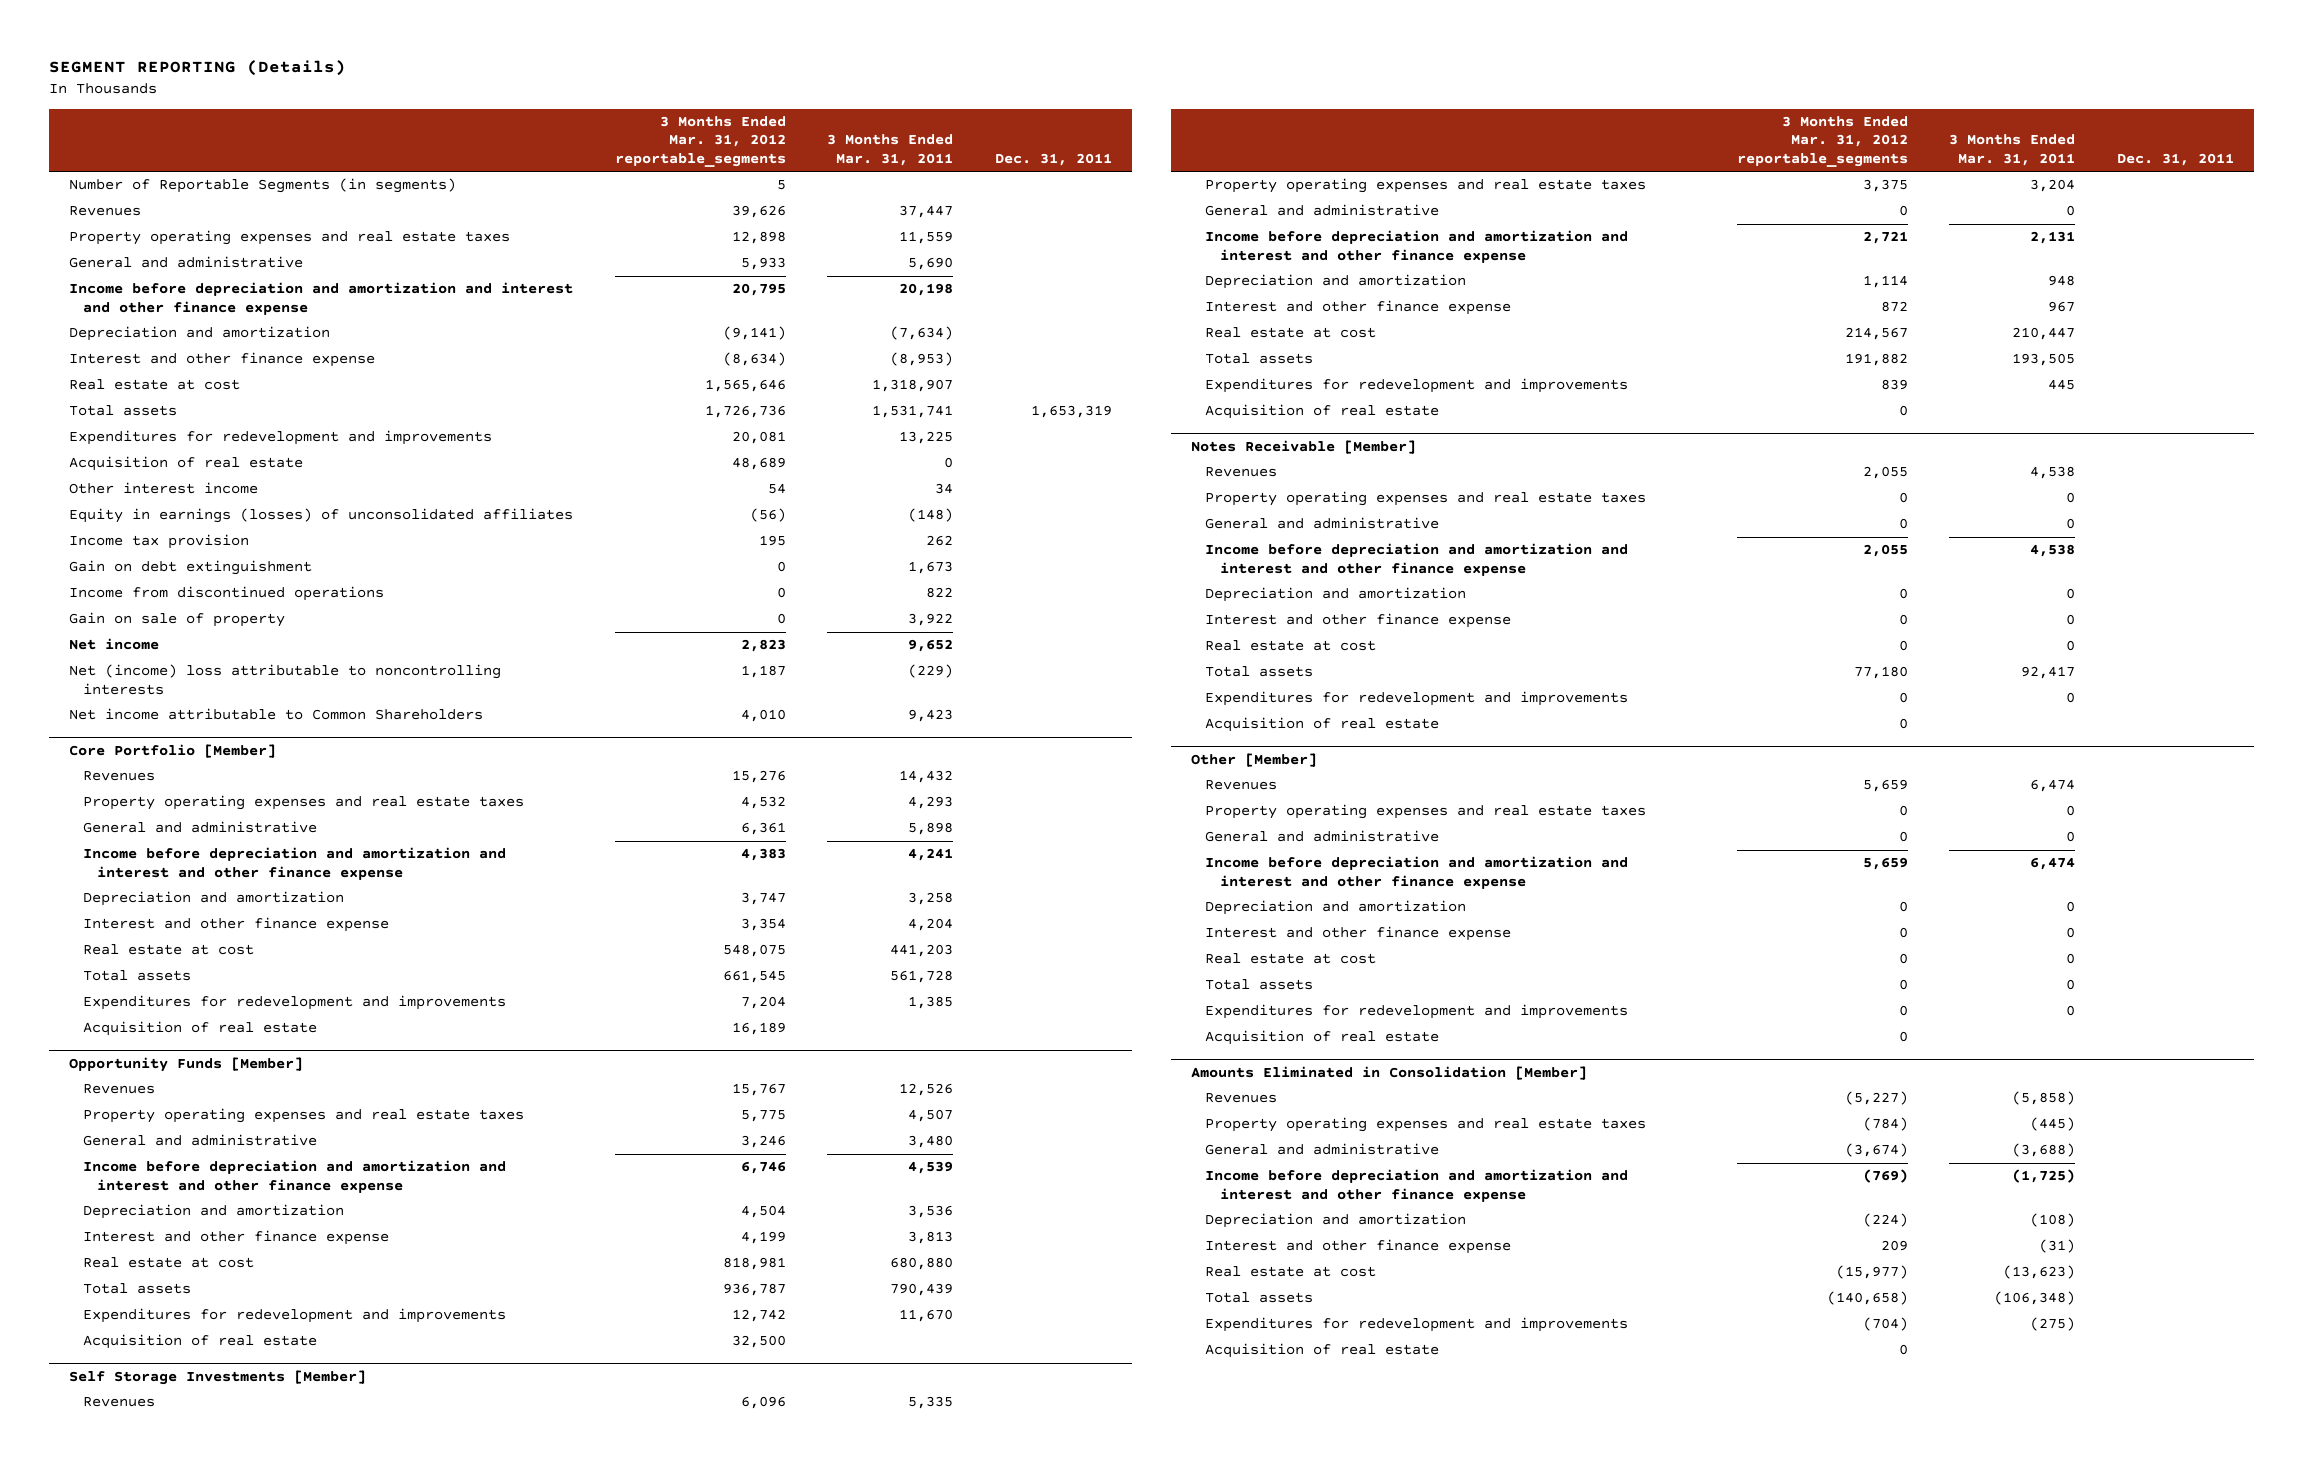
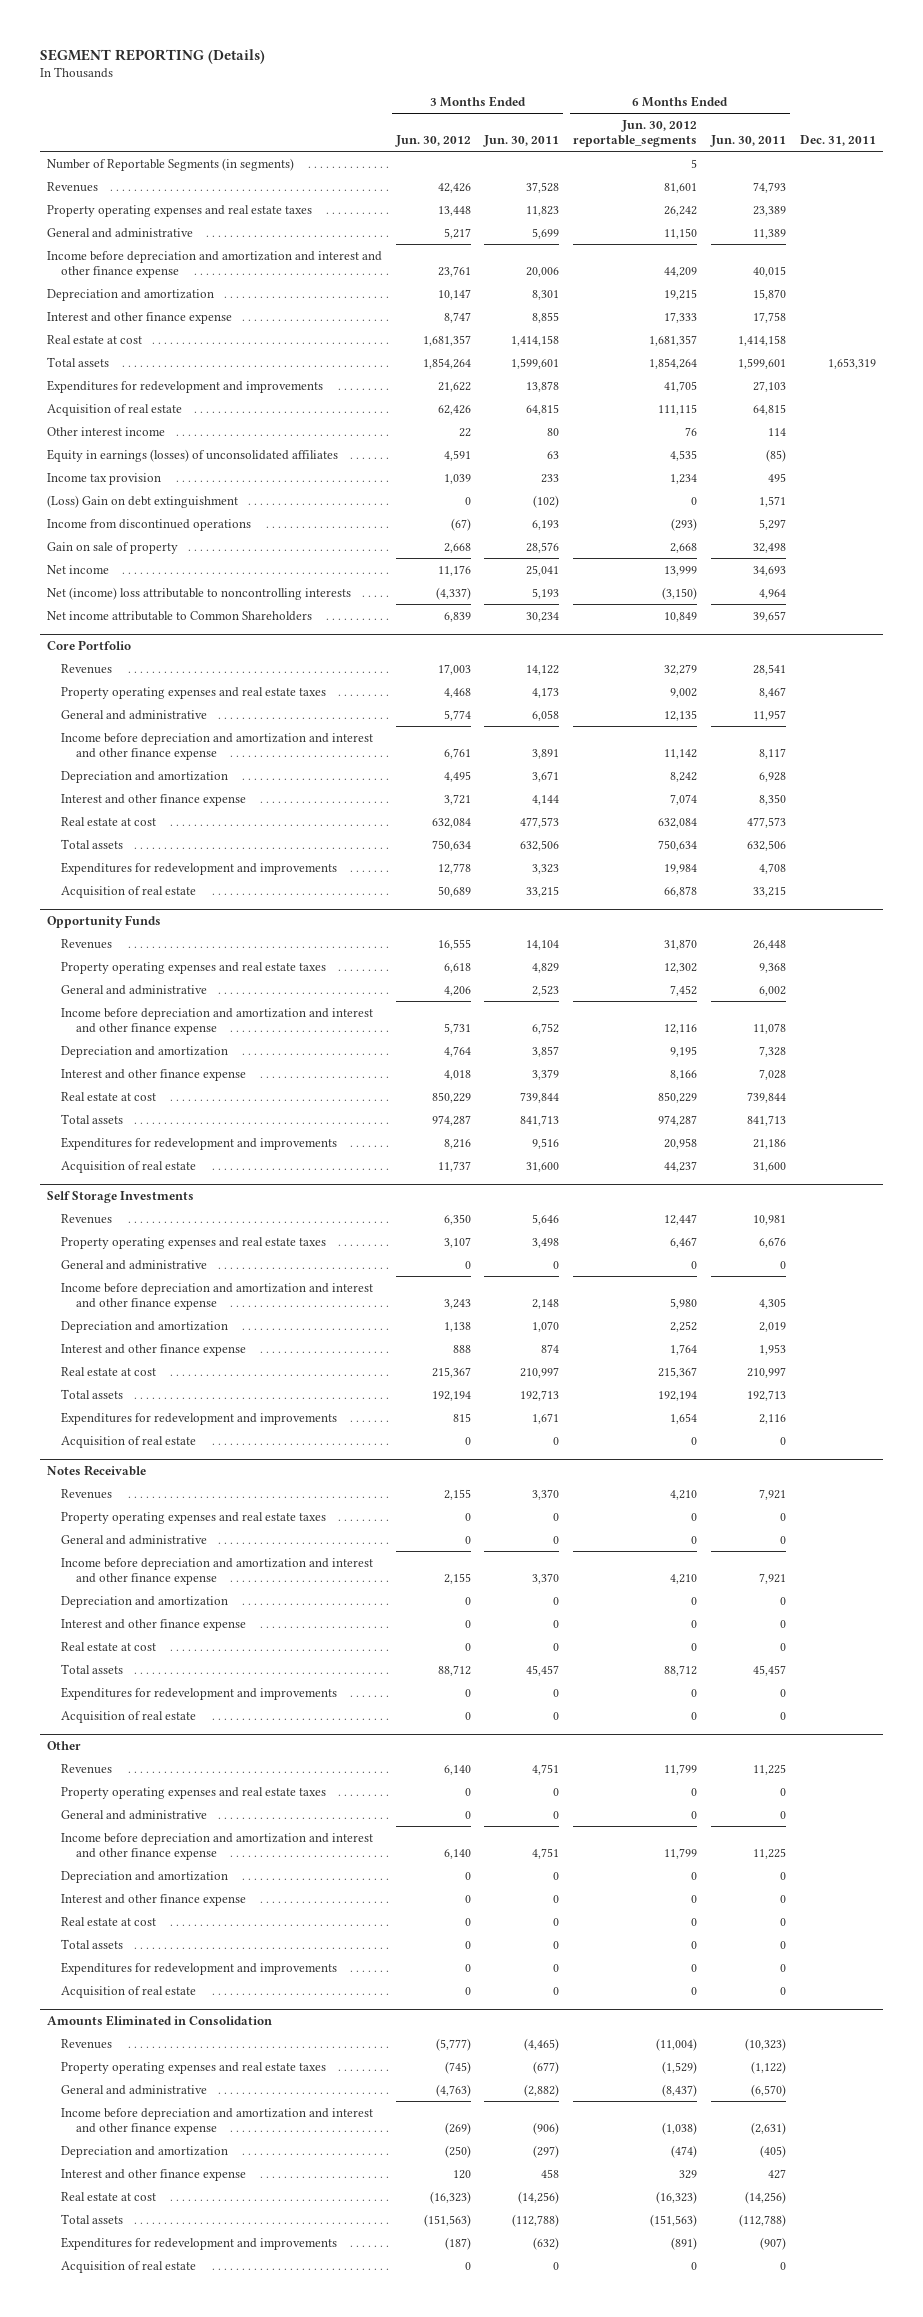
- | 3 Months Ended Mar. 31, 2012 reportable_segments | 3 Months Ended Mar. 31, 2011 | Dec. 31, 2011
+ | 3 Months Ended Jun. 30, 2012 | 3 Months Ended Jun. 30, 2011 | 6 Months Ended Jun. 30, 2012 reportable_segments | 6 Months Ended Jun. 30, 2011 | Dec. 31, 2011
- Gain on debt extinguishment | 0 | 1,673 |
+ (Loss) Gain on debt extinguishment | 0 | (102) | 0 | 1,571 |
- Core Portfolio [Member]
+ Core Portfolio
- Opportunity Funds [Member]
+ Opportunity Funds
- Self Storage Investments [Member]
+ Self Storage Investments
- Notes Receivable [Member]
+ Notes Receivable
- Other [Member]
+ Other
- Amounts Eliminated in Consolidation [Member]
+ Amounts Eliminated in Consolidation

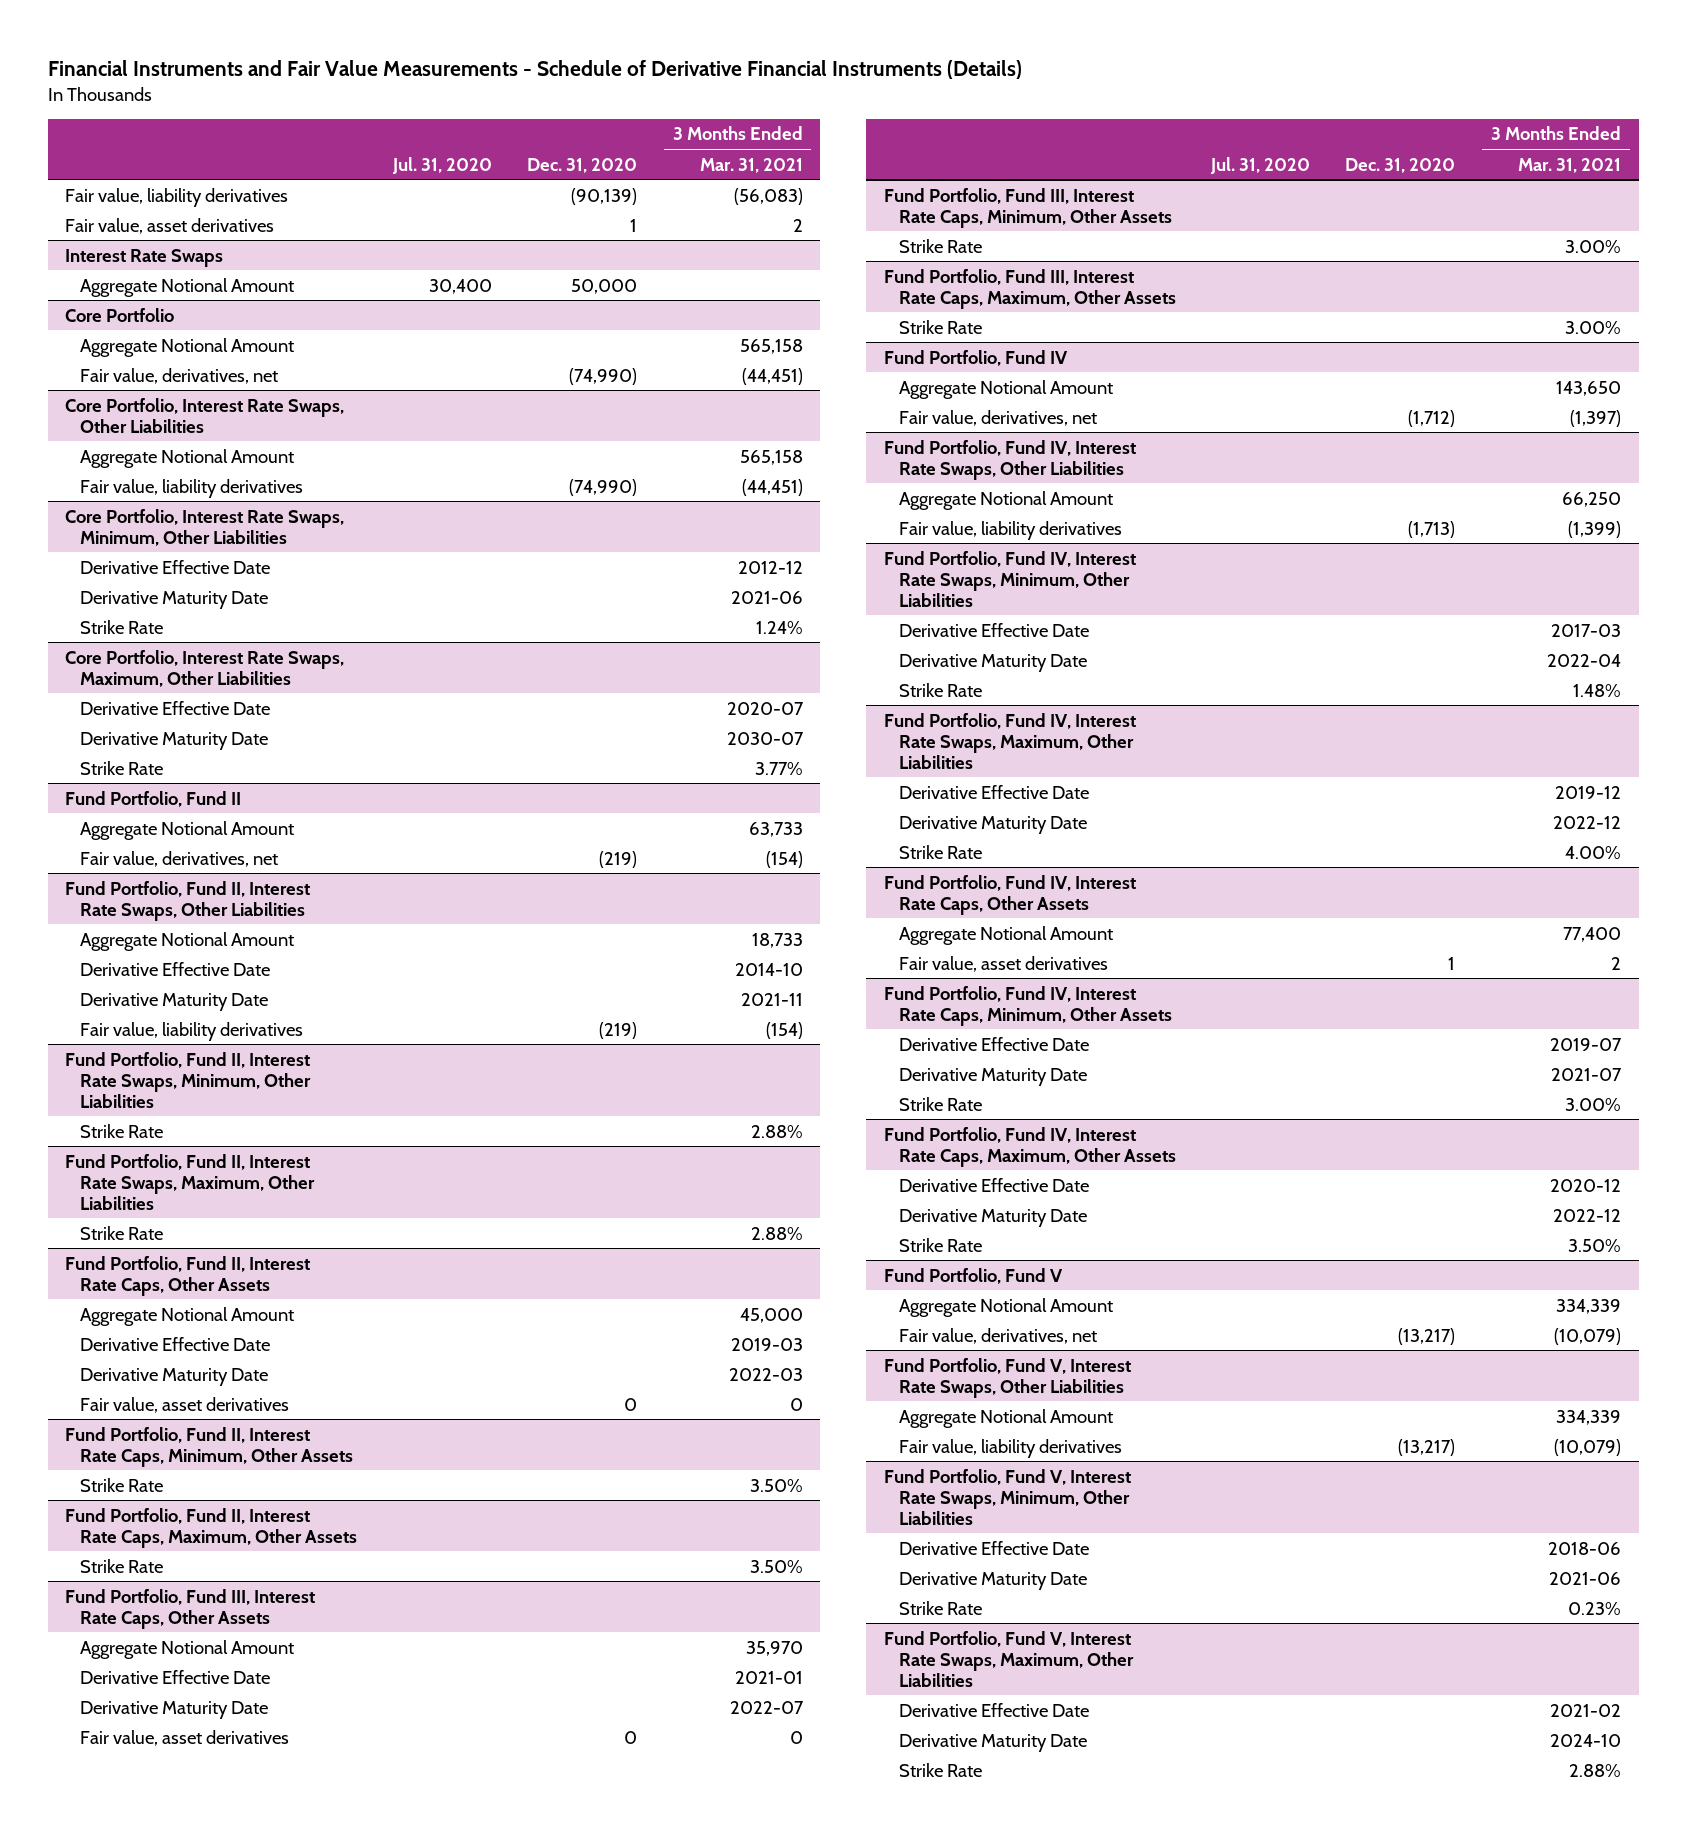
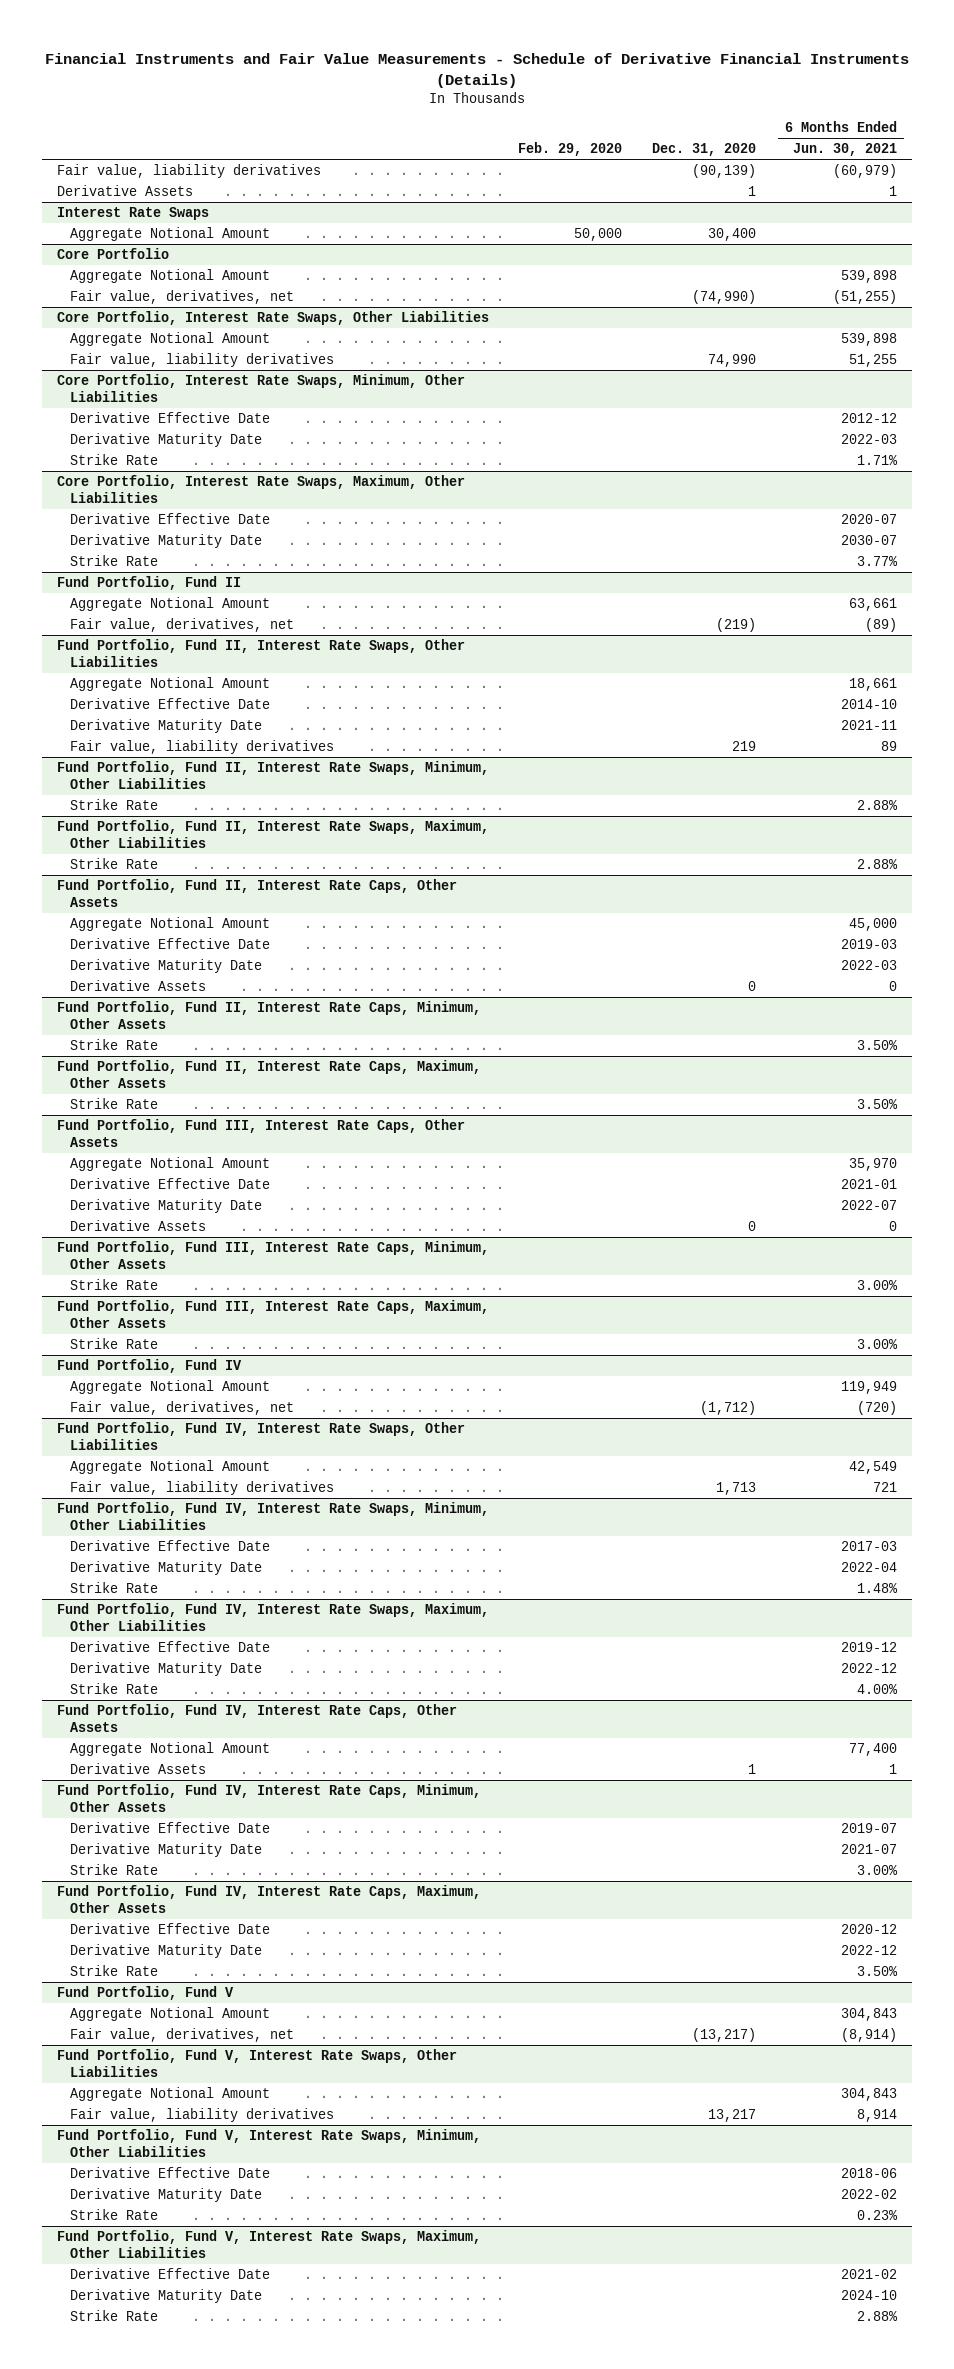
- | Jul. 31, 2020 | Dec. 31, 2020 | 3 Months Ended Mar. 31, 2021
+ | Feb. 29, 2020 | Dec. 31, 2020 | 6 Months Ended Jun. 30, 2021
- Fair value, asset derivatives | | 1 | 2
+ Derivative Assets | | 1 | 1
@ Interest Rate Swaps
- Aggregate Notional Amount | 30,400 | 50,000 |
+ Aggregate Notional Amount | 50,000 | 30,400 |
@ Core Portfolio, Interest Rate Swaps, Other Liabilities
- Fair value, liability derivatives | | (74,990) | (44,451)
+ Fair value, liability derivatives | | 74,990 | 51,255
@ Fund Portfolio, Fund II, Interest Rate Swaps, Other Liabilities
- Fair value, liability derivatives | | (219) | (154)
+ Fair value, liability derivatives | | 219 | 89
@ Fund Portfolio, Fund II, Interest Rate Caps, Other Assets
- Fair value, asset derivatives | | 0 | 0
+ Derivative Assets | | 0 | 0
@ Fund Portfolio, Fund III, Interest Rate Caps, Other Assets
- Fair value, asset derivatives | | 0 | 0
+ Derivative Assets | | 0 | 0
@ Fund Portfolio, Fund IV, Interest Rate Swaps, Other Liabilities
- Fair value, liability derivatives | | (1,713) | (1,399)
+ Fair value, liability derivatives | | 1,713 | 721
@ Fund Portfolio, Fund IV, Interest Rate Caps, Other Assets
- Fair value, asset derivatives | | 1 | 2
+ Derivative Assets | | 1 | 1
@ Fund Portfolio, Fund V, Interest Rate Swaps, Other Liabilities
- Fair value, liability derivatives | | (13,217) | (10,079)
+ Fair value, liability derivatives | | 13,217 | 8,914

